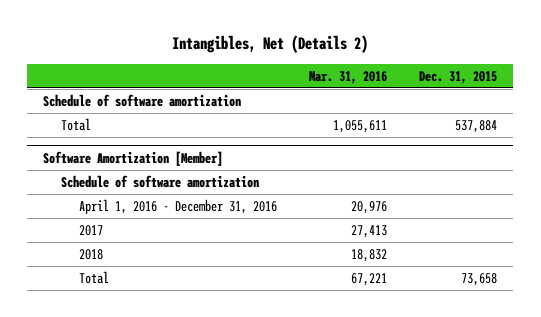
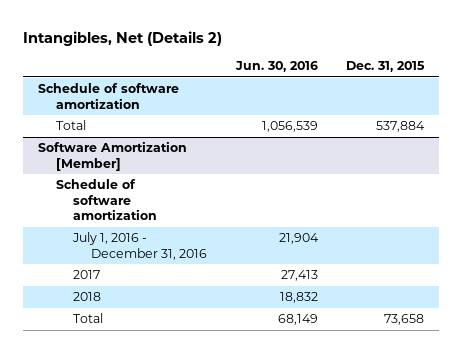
- | Mar. 31, 2016 | Dec. 31, 2015
+ | Jun. 30, 2016 | Dec. 31, 2015
@ Software Amortization [Member]
- April 1, 2016 - December 31, 2016 | 20,976 |
+ July 1, 2016 - December 31, 2016 | 21,904 |

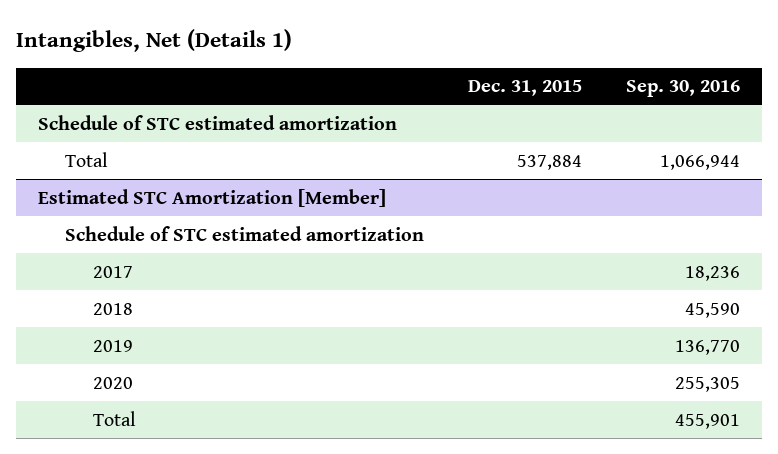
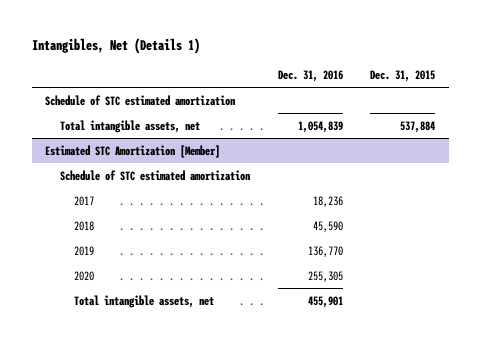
- | Dec. 31, 2015 | Sep. 30, 2016
+ | Dec. 31, 2016 | Dec. 31, 2015
- Total | 537,884 | 1,066,944
+ Total intangible assets, net | 1,054,839 | 537,884
@ Estimated STC Amortization [Member]
- Total | | 455,901
+ Total intangible assets, net | 455,901 |

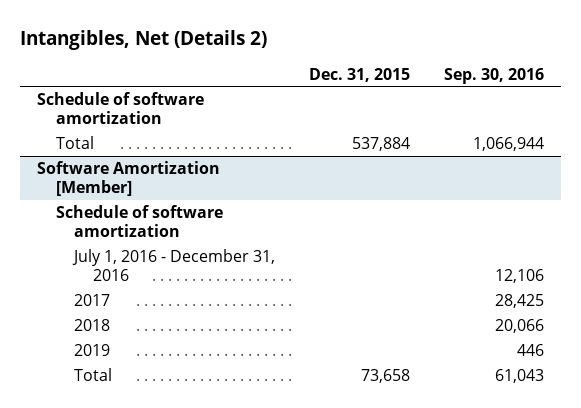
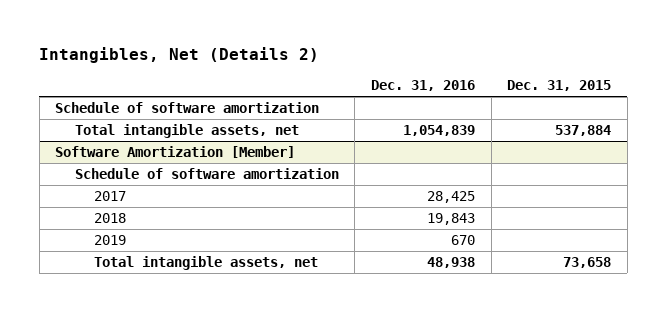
- | Dec. 31, 2015 | Sep. 30, 2016
+ | Dec. 31, 2016 | Dec. 31, 2015
- Total | 537,884 | 1,066,944
+ Total intangible assets, net | 1,054,839 | 537,884
@ Software Amortization [Member]
- July 1, 2016 - December 31, 2016 | | 12,106
- Total | 73,658 | 61,043
+ Total intangible assets, net | 48,938 | 73,658

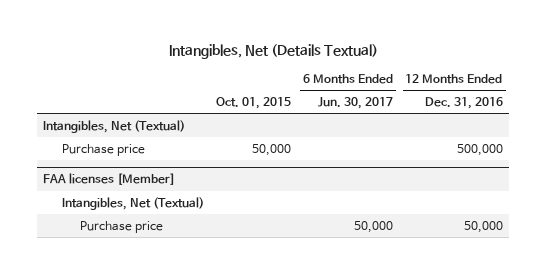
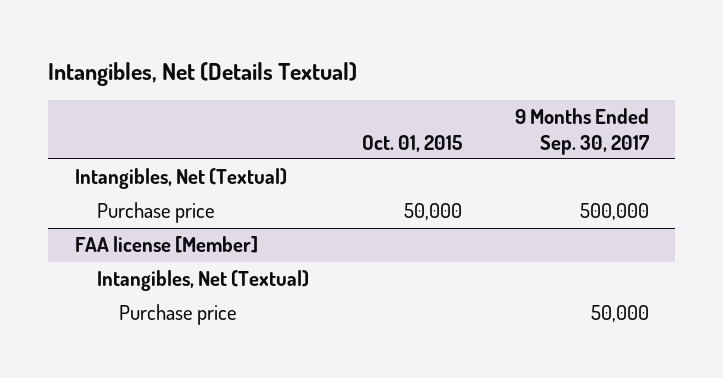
- | Oct. 01, 2015 | 6 Months Ended Jun. 30, 2017 | 12 Months Ended Dec. 31, 2016
+ | Oct. 01, 2015 | 9 Months Ended Sep. 30, 2017
- FAA licenses [Member]
+ FAA license [Member]

